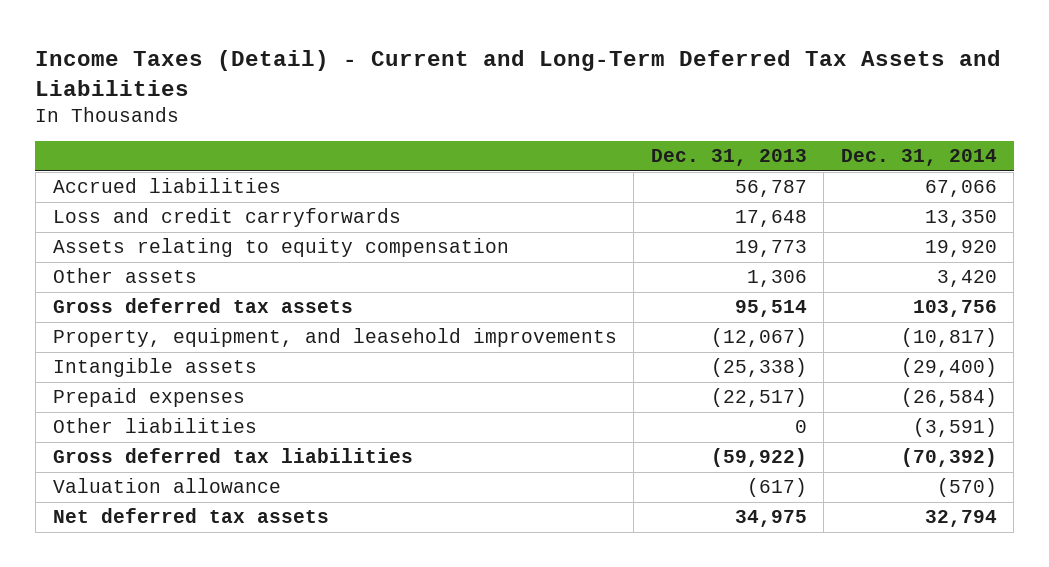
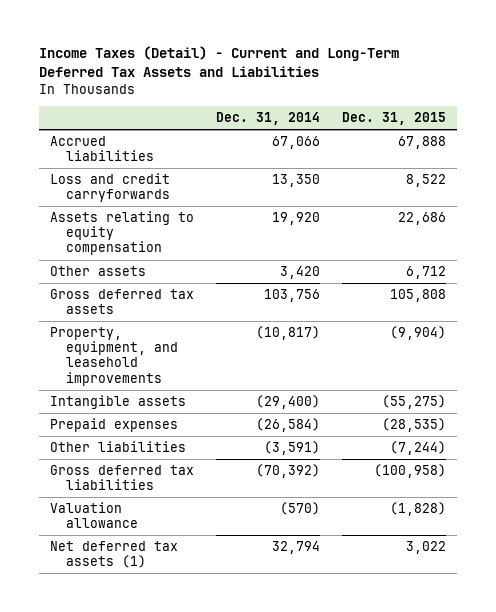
- | Dec. 31, 2013 | Dec. 31, 2014
+ | Dec. 31, 2014 | Dec. 31, 2015
- Net deferred tax assets | 34,975 | 32,794
+ Net deferred tax assets (1) | 32,794 | 3,022

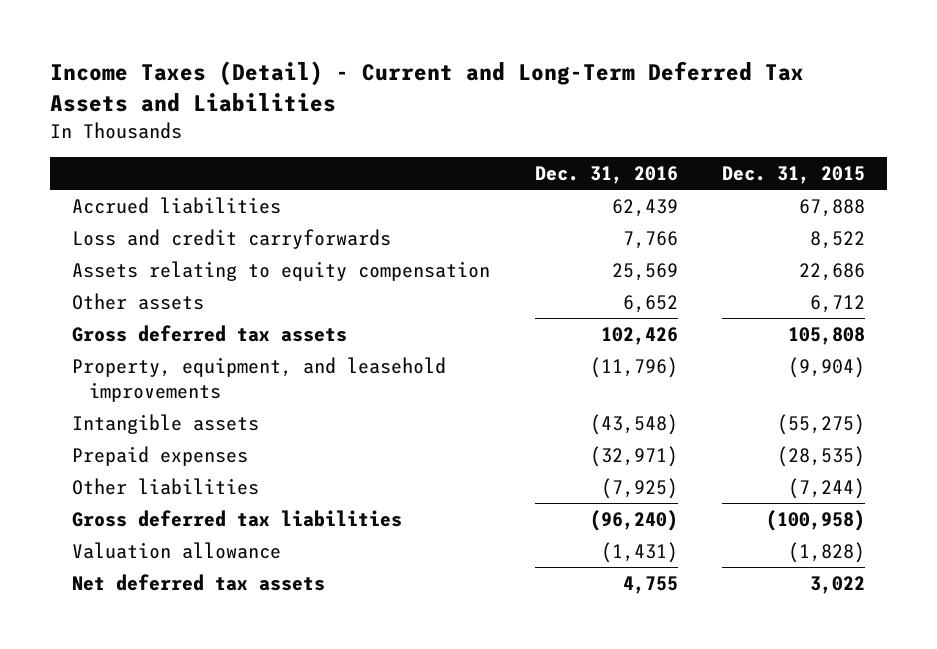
- | Dec. 31, 2014 | Dec. 31, 2015
+ | Dec. 31, 2016 | Dec. 31, 2015
- Net deferred tax assets (1) | 32,794 | 3,022
+ Net deferred tax assets | 4,755 | 3,022

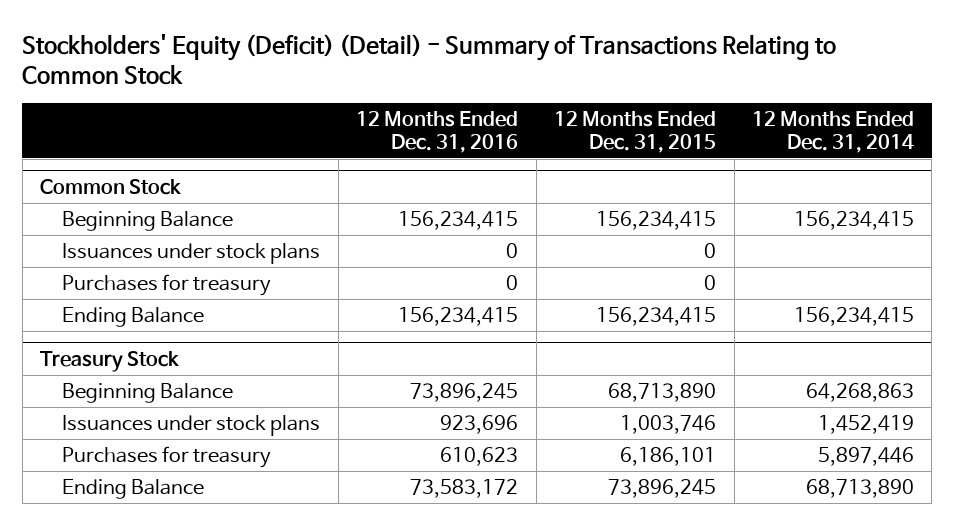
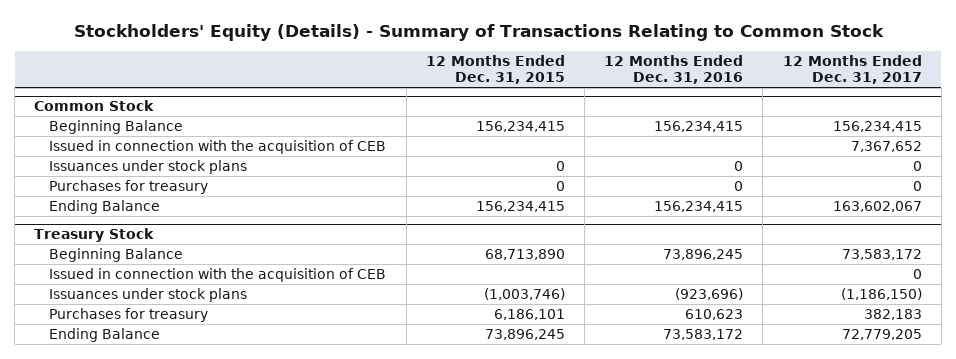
- Stockholders' Equity (Deficit) (Detail) - Summary of Transactions Relating to Common Stock
+ Stockholders' Equity (Details) - Summary of Transactions Relating to Common Stock
- | 12 Months Ended Dec. 31, 2016 | 12 Months Ended Dec. 31, 2015 | 12 Months Ended Dec. 31, 2014
+ | 12 Months Ended Dec. 31, 2015 | 12 Months Ended Dec. 31, 2016 | 12 Months Ended Dec. 31, 2017
@ Common Stock
+ Issued in connection with the acquisition of CEB | | | 7,367,652
@ Treasury Stock
- Issuances under stock plans | 923,696 | 1,003,746 | 1,452,419
+ Issued in connection with the acquisition of CEB | | | 0
+ Issuances under stock plans | (1,003,746) | (923,696) | (1,186,150)

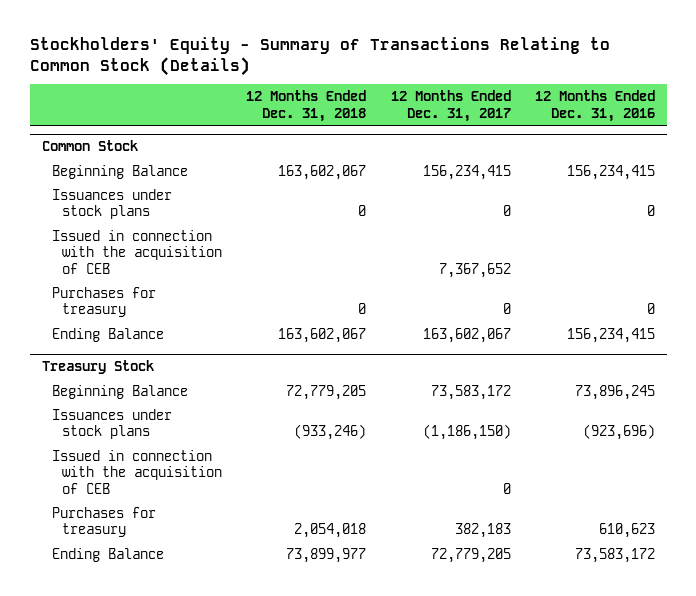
- Stockholders' Equity (Details) - Summary of Transactions Relating to Common Stock
+ Stockholders' Equity - Summary of Transactions Relating to Common Stock (Details)
- | 12 Months Ended Dec. 31, 2015 | 12 Months Ended Dec. 31, 2016 | 12 Months Ended Dec. 31, 2017
+ | 12 Months Ended Dec. 31, 2018 | 12 Months Ended Dec. 31, 2017 | 12 Months Ended Dec. 31, 2016
@ Common Stock
moved down: Issued in connection with the acquisition of CEB | | 7,367,652 |
@ Treasury Stock
moved down: Issued in connection with the acquisition of CEB | | 0 |

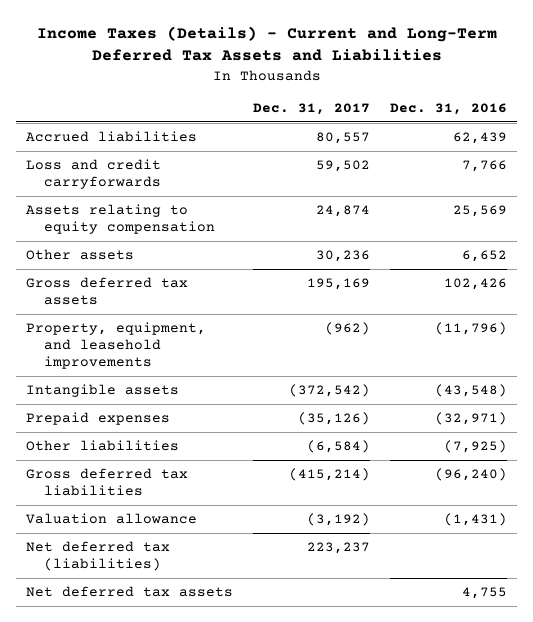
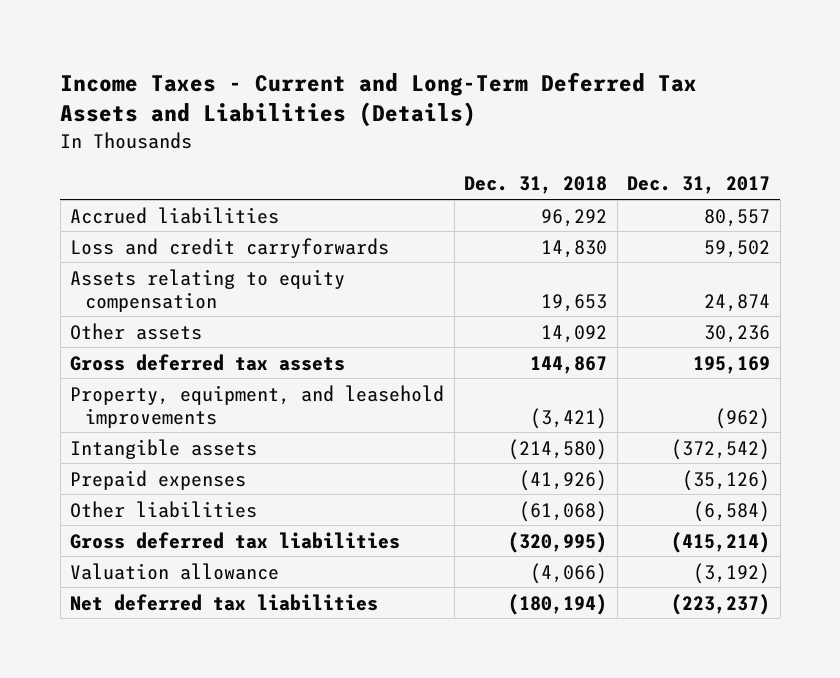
- Income Taxes (Details) - Current and Long-Term Deferred Tax Assets and Liabilities
+ Income Taxes - Current and Long-Term Deferred Tax Assets and Liabilities (Details)
- | Dec. 31, 2017 | Dec. 31, 2016
+ | Dec. 31, 2018 | Dec. 31, 2017
- Net deferred tax (liabilities) | 223,237 |
- Net deferred tax assets | | 4,755
+ Net deferred tax liabilities | (180,194) | (223,237)

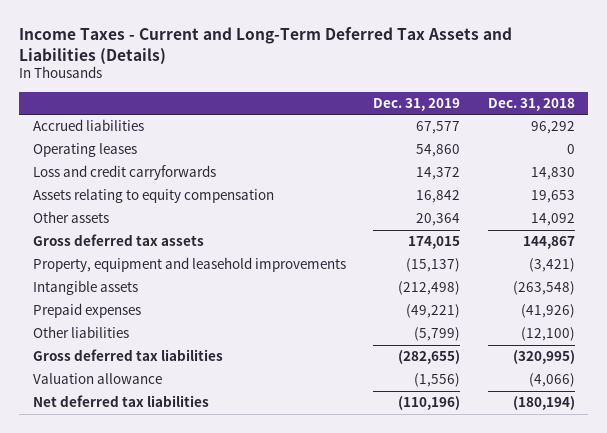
- | Dec. 31, 2018 | Dec. 31, 2017
+ | Dec. 31, 2019 | Dec. 31, 2018
+ Operating leases | 54,860 | 0
- Property, equipment, and leasehold improvements | (3,421) | (962)
- Intangible assets | (214,580) | (372,542)
+ Property, equipment and leasehold improvements | (15,137) | (3,421)
+ Intangible assets | (212,498) | (263,548)
- Other liabilities | (61,068) | (6,584)
+ Other liabilities | (5,799) | (12,100)

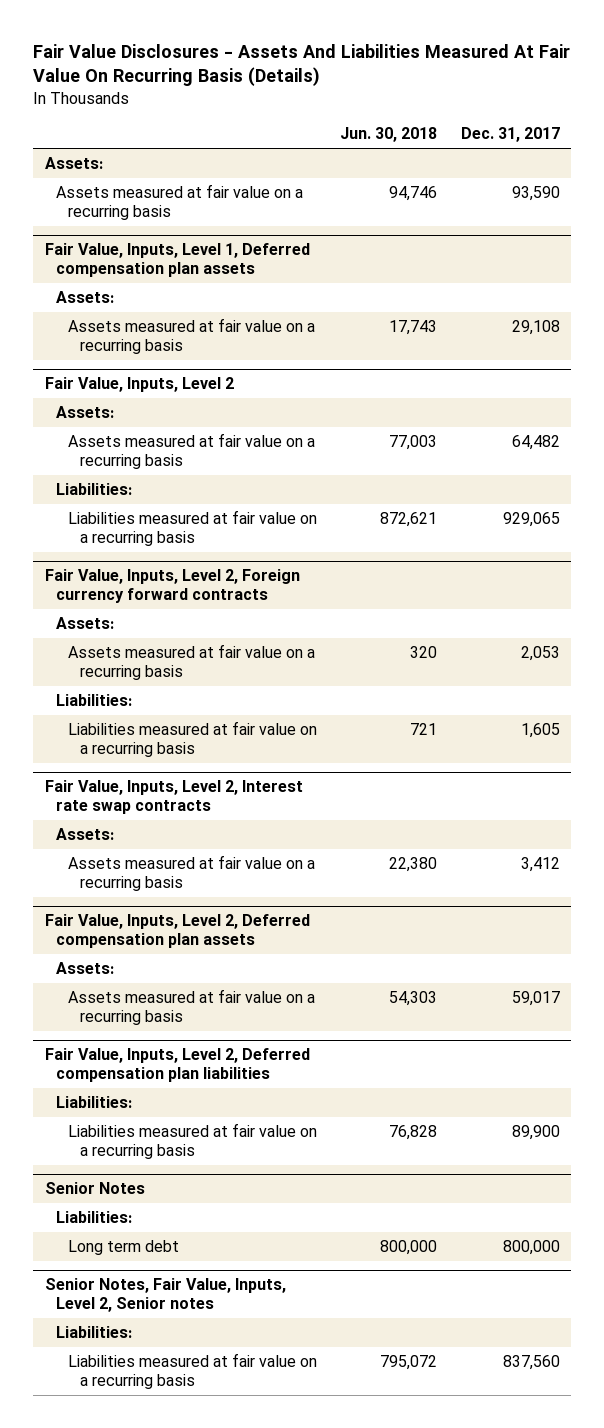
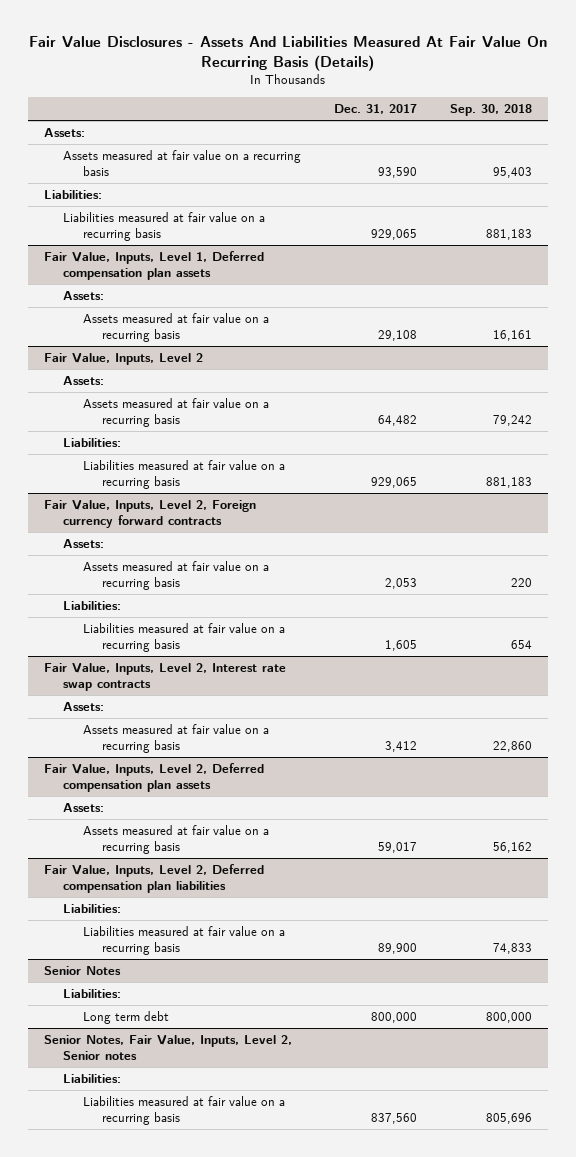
- | Jun. 30, 2018 | Dec. 31, 2017
+ | Dec. 31, 2017 | Sep. 30, 2018
+ Liabilities:
+ Liabilities measured at fair value on a recurring basis | 929,065 | 881,183

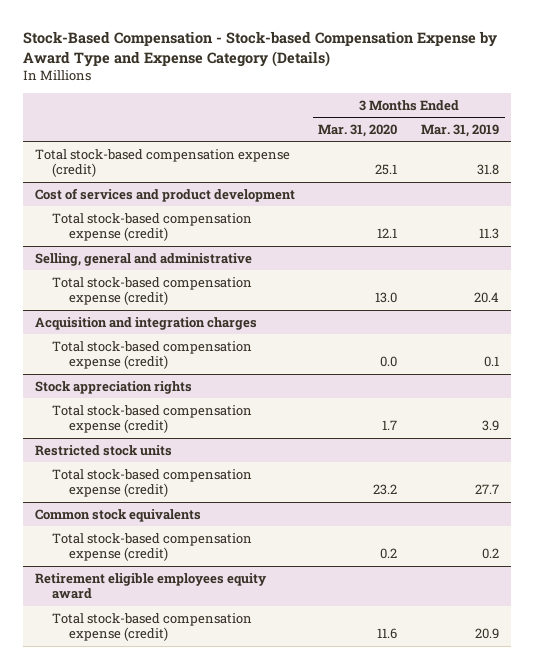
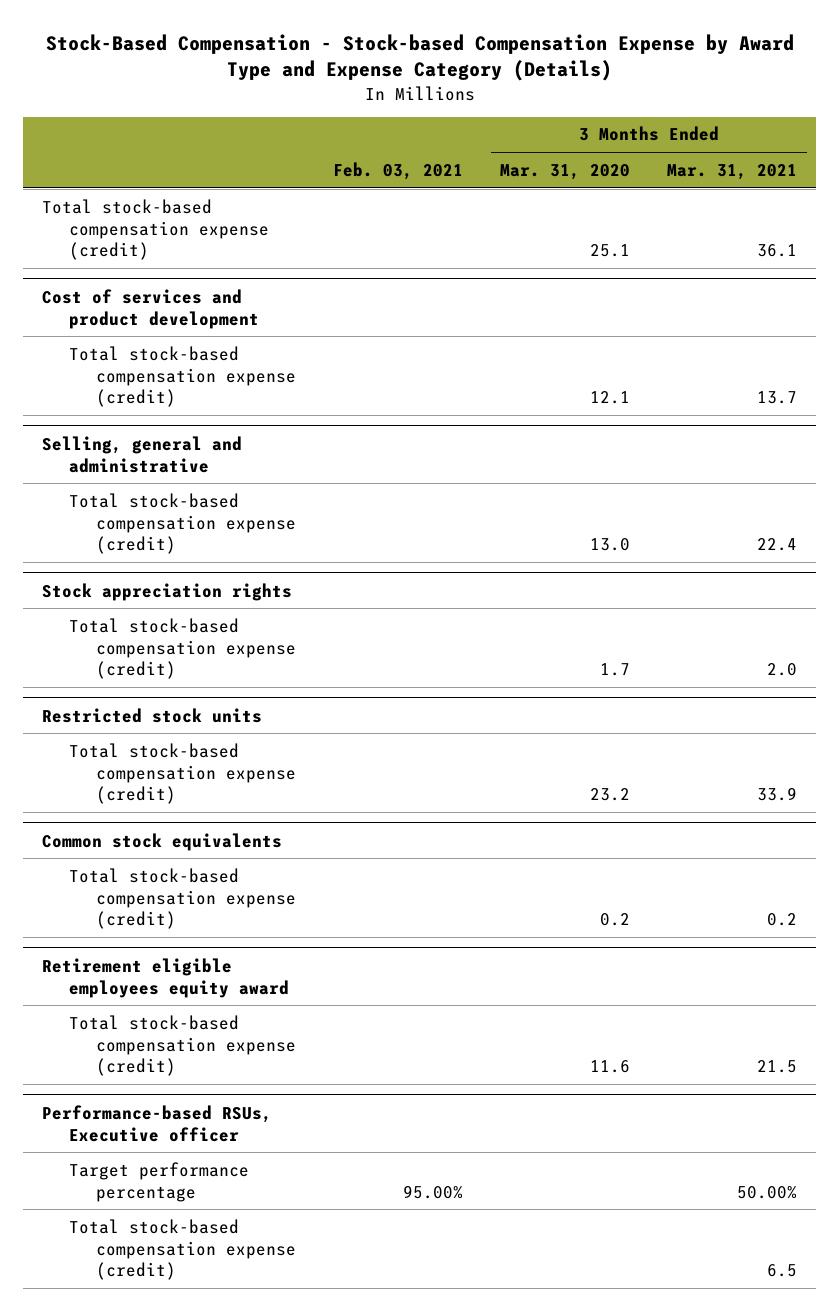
- | 3 Months Ended Mar. 31, 2020 | 3 Months Ended Mar. 31, 2019
+ | Feb. 03, 2021 | 3 Months Ended Mar. 31, 2020 | 3 Months Ended Mar. 31, 2021
- Acquisition and integration charges
- Total stock-based compensation expense (credit) | 0.0 | 0.1
+ Performance-based RSUs, Executive officer
+ Target performance percentage | 95.00% | | 50.00%
+ Total stock-based compensation expense (credit) | | | 6.5

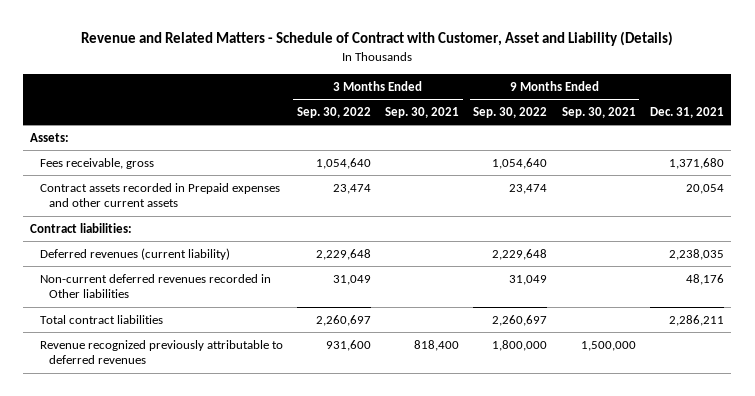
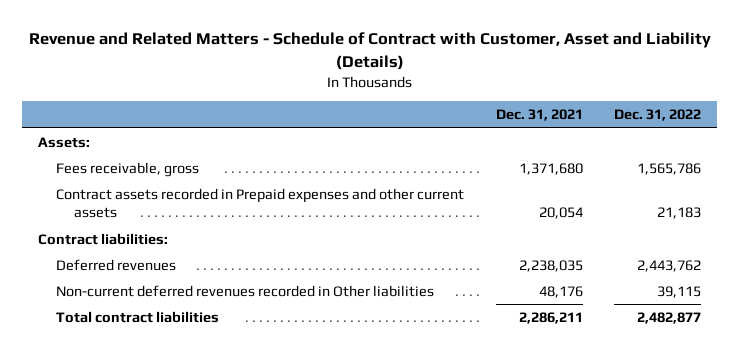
- | 3 Months Ended Sep. 30, 2022 | 3 Months Ended Sep. 30, 2021 | 9 Months Ended Sep. 30, 2022 | 9 Months Ended Sep. 30, 2021 | Dec. 31, 2021
+ | Dec. 31, 2021 | Dec. 31, 2022
- Deferred revenues (current liability) | 2,229,648 | | 2,229,648 | | 2,238,035
+ Deferred revenues | 2,238,035 | 2,443,762
- Revenue recognized previously attributable to deferred revenues | 931,600 | 818,400 | 1,800,000 | 1,500,000 |

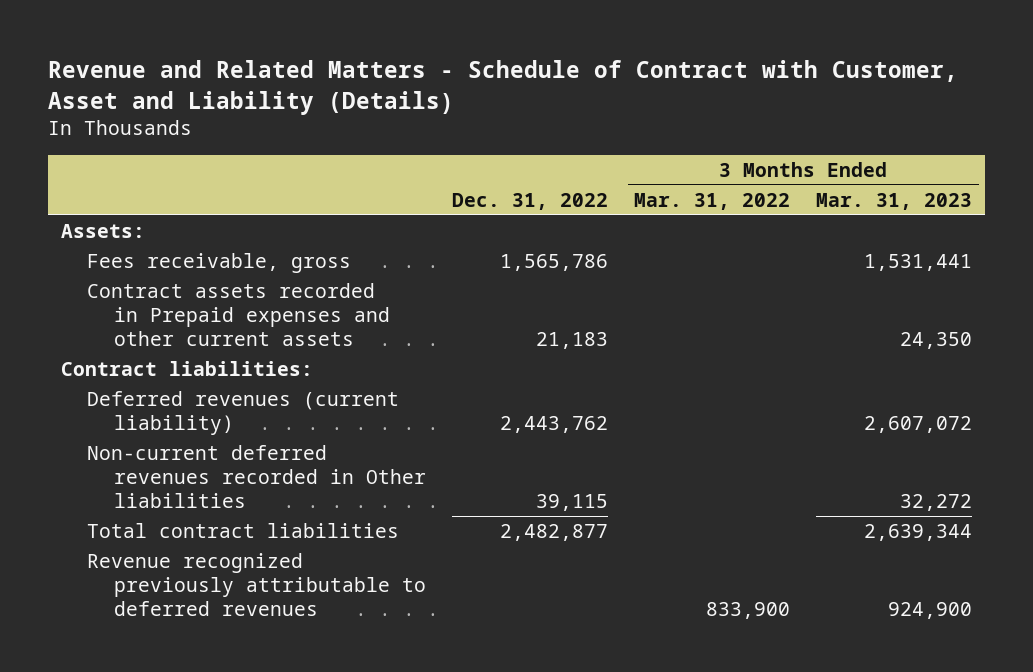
- | Dec. 31, 2021 | Dec. 31, 2022
+ | Dec. 31, 2022 | 3 Months Ended Mar. 31, 2022 | 3 Months Ended Mar. 31, 2023
- Deferred revenues | 2,238,035 | 2,443,762
+ Deferred revenues (current liability) | 2,443,762 | | 2,607,072
+ Revenue recognized previously attributable to deferred revenues | | 833,900 | 924,900

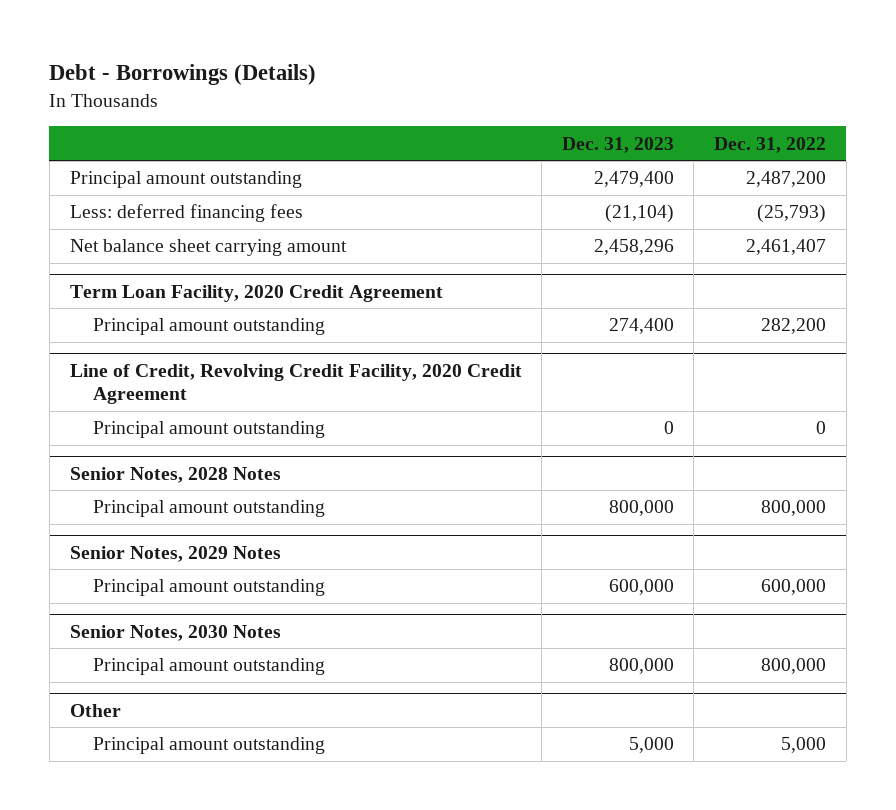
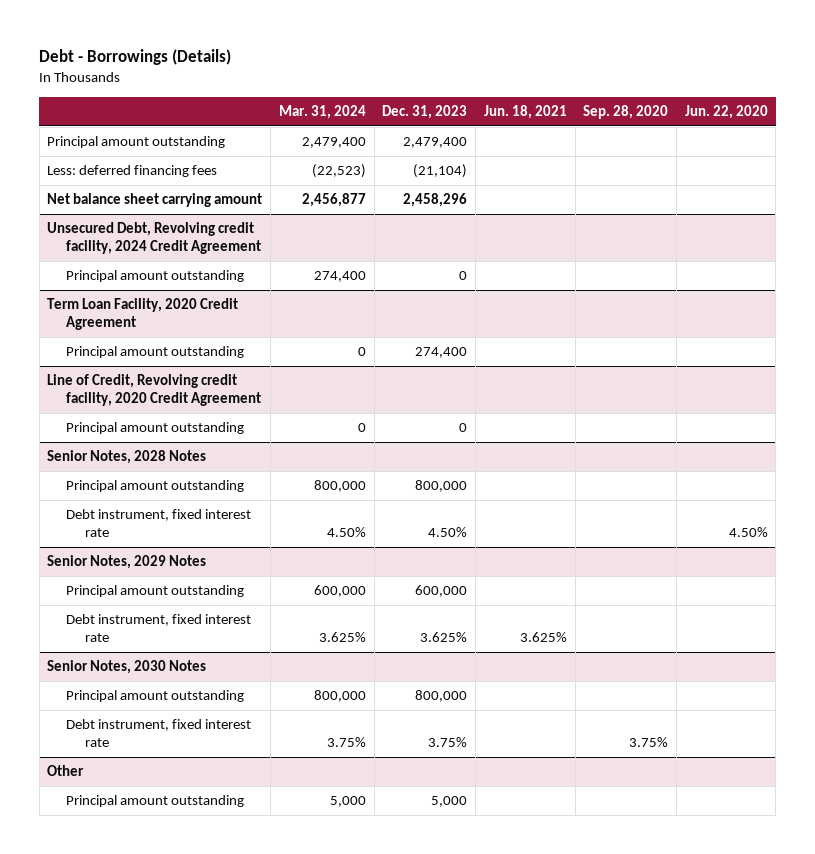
- | Dec. 31, 2023 | Dec. 31, 2022
+ | Mar. 31, 2024 | Dec. 31, 2023 | Jun. 18, 2021 | Sep. 28, 2020 | Jun. 22, 2020
+ Unsecured Debt, Revolving credit facility, 2024 Credit Agreement
+ Principal amount outstanding | 274,400 | 0 | | |
- Line of Credit, Revolving Credit Facility, 2020 Credit Agreement
+ Line of Credit, Revolving credit facility, 2020 Credit Agreement
@ Senior Notes, 2028 Notes
+ Debt instrument, fixed interest rate | 4.50% | 4.50% | | | 4.50%
@ Senior Notes, 2029 Notes
+ Debt instrument, fixed interest rate | 3.625% | 3.625% | 3.625% | |
@ Senior Notes, 2030 Notes
+ Debt instrument, fixed interest rate | 3.75% | 3.75% | | 3.75% |

